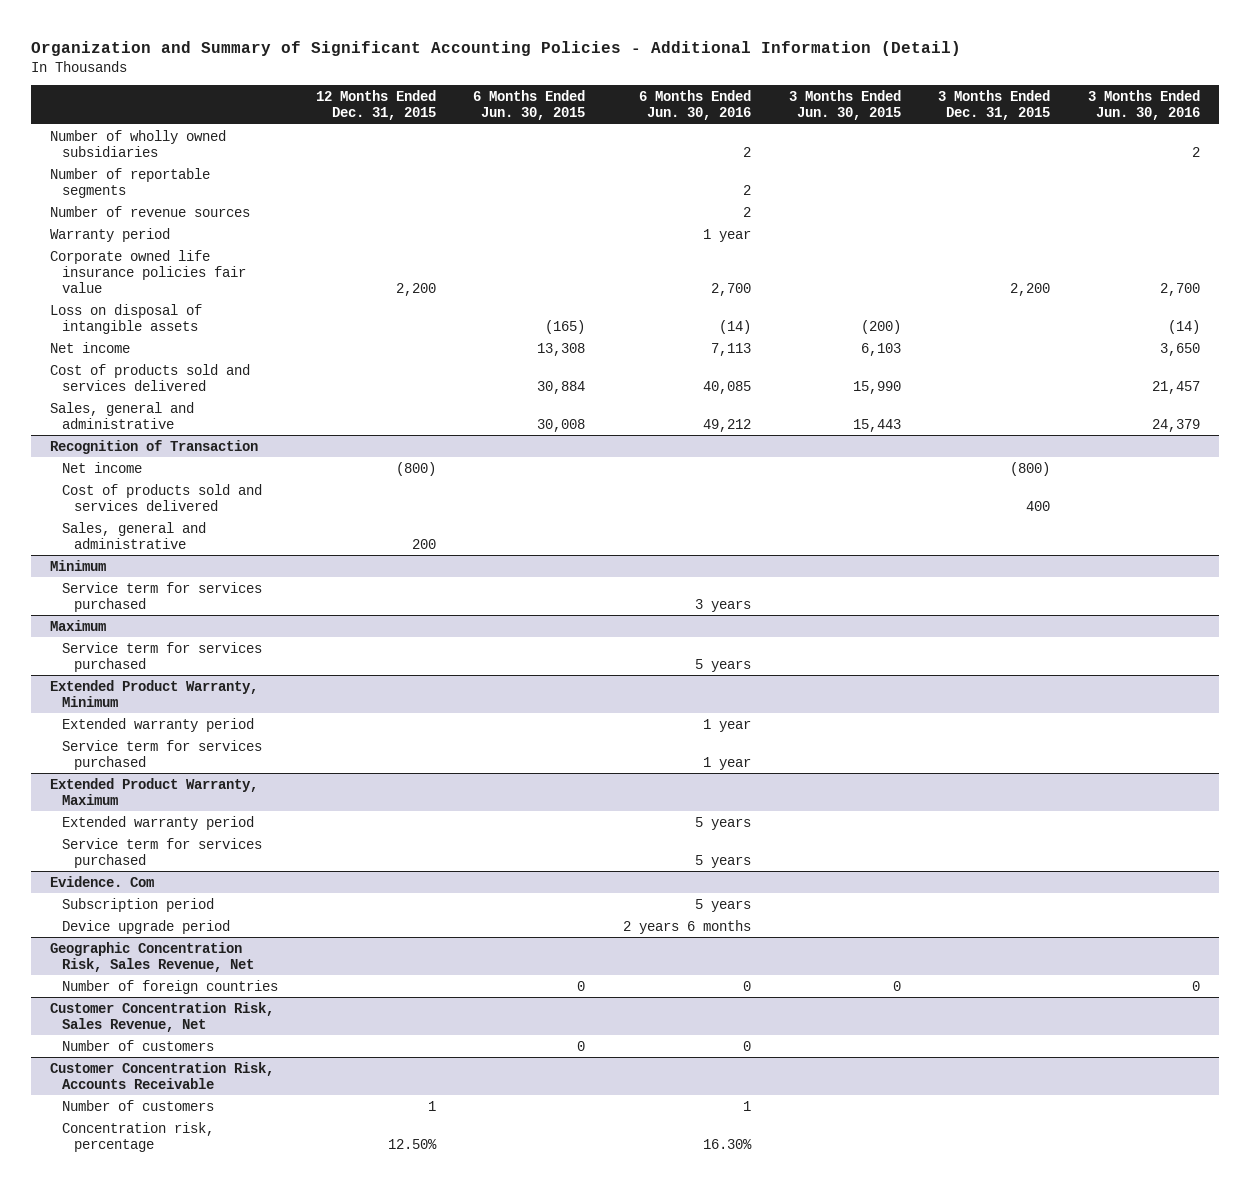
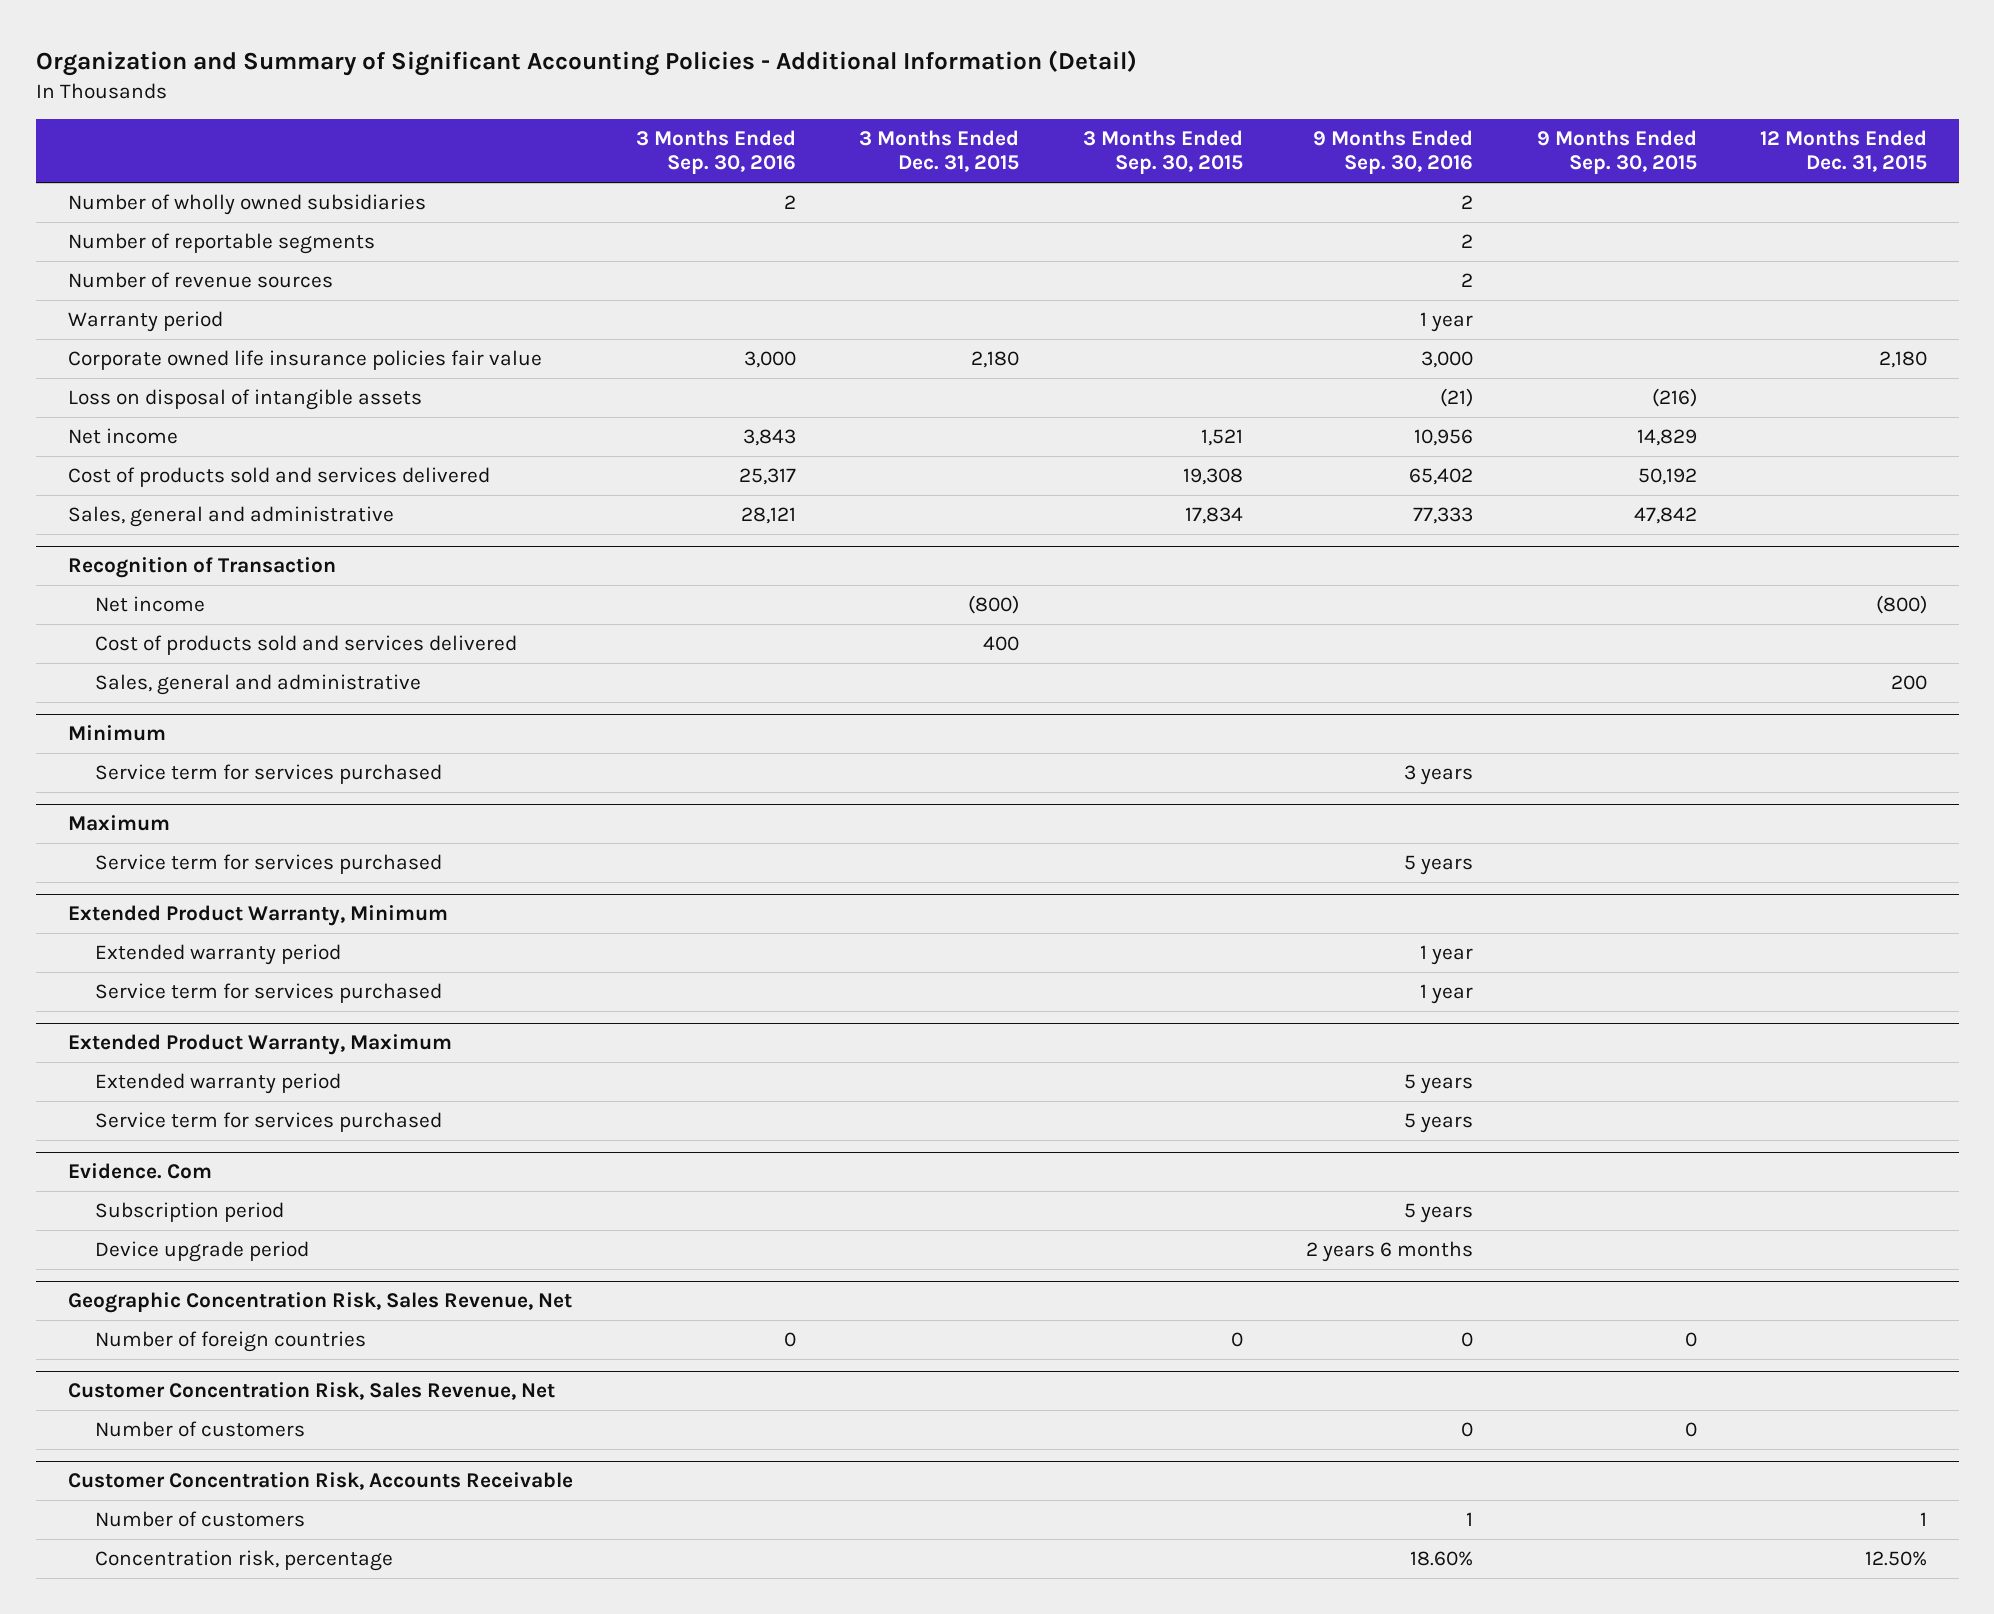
- | 12 Months Ended Dec. 31, 2015 | 6 Months Ended Jun. 30, 2015 | 6 Months Ended Jun. 30, 2016 | 3 Months Ended Jun. 30, 2015 | 3 Months Ended Dec. 31, 2015 | 3 Months Ended Jun. 30, 2016
+ | 3 Months Ended Sep. 30, 2016 | 3 Months Ended Dec. 31, 2015 | 3 Months Ended Sep. 30, 2015 | 9 Months Ended Sep. 30, 2016 | 9 Months Ended Sep. 30, 2015 | 12 Months Ended Dec. 31, 2015
- Corporate owned life insurance policies fair value | 2,200 | | 2,700 | | 2,200 | 2,700
+ Corporate owned life insurance policies fair value | 3,000 | 2,180 | | 3,000 | | 2,180

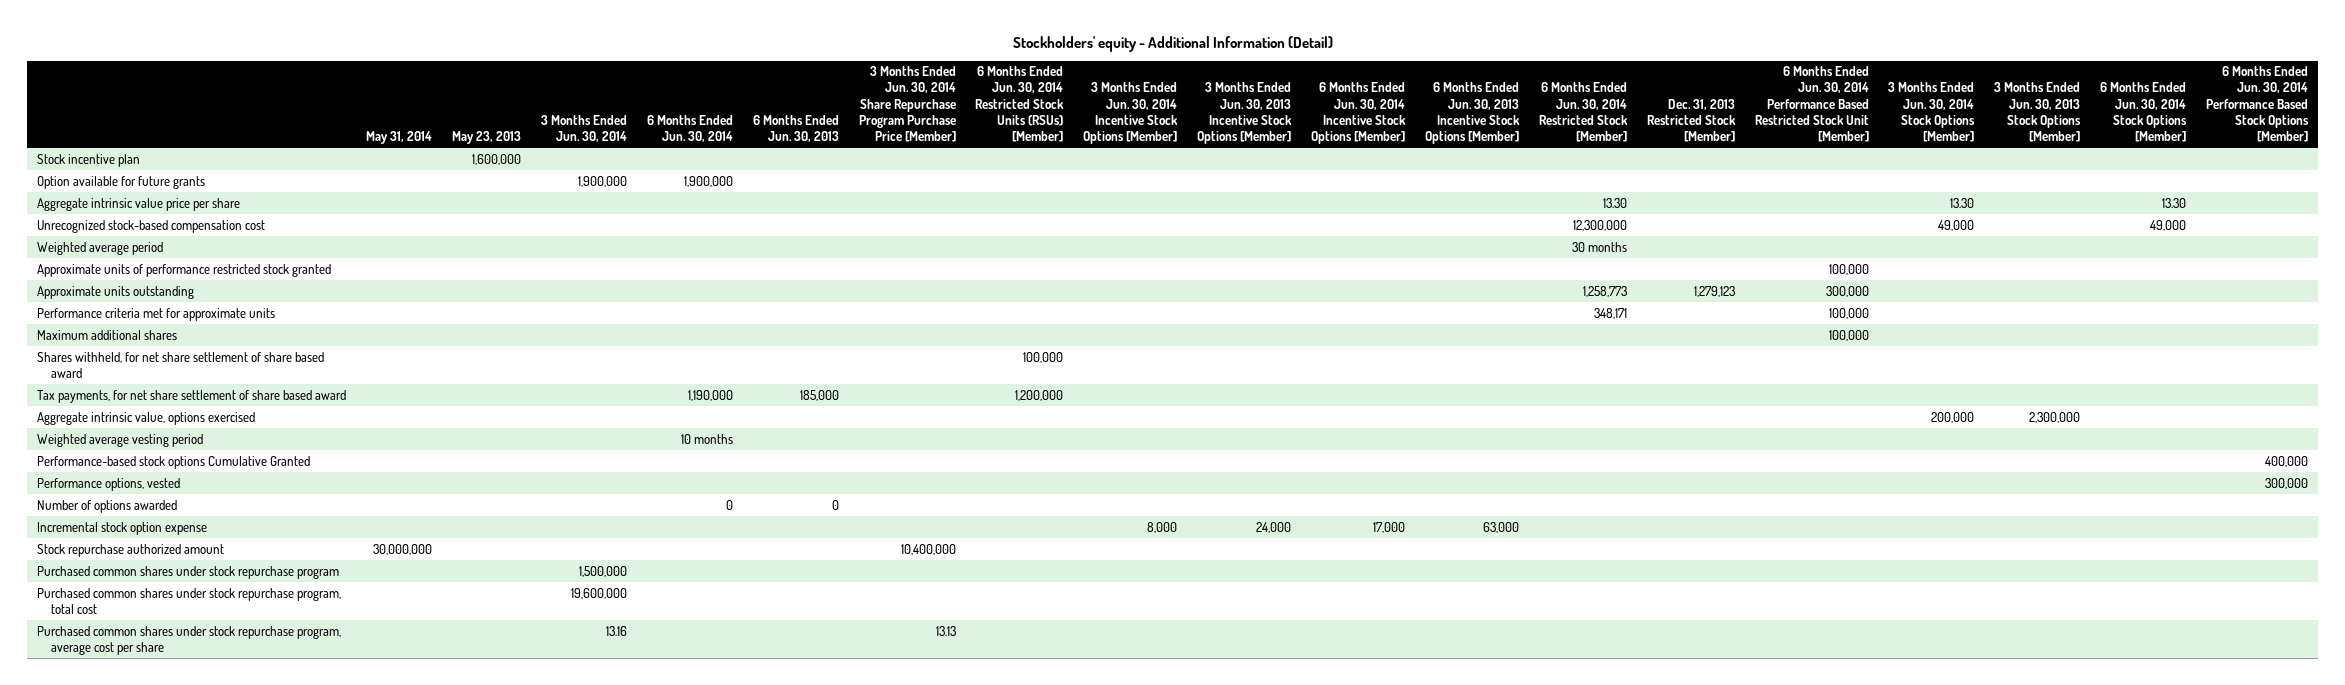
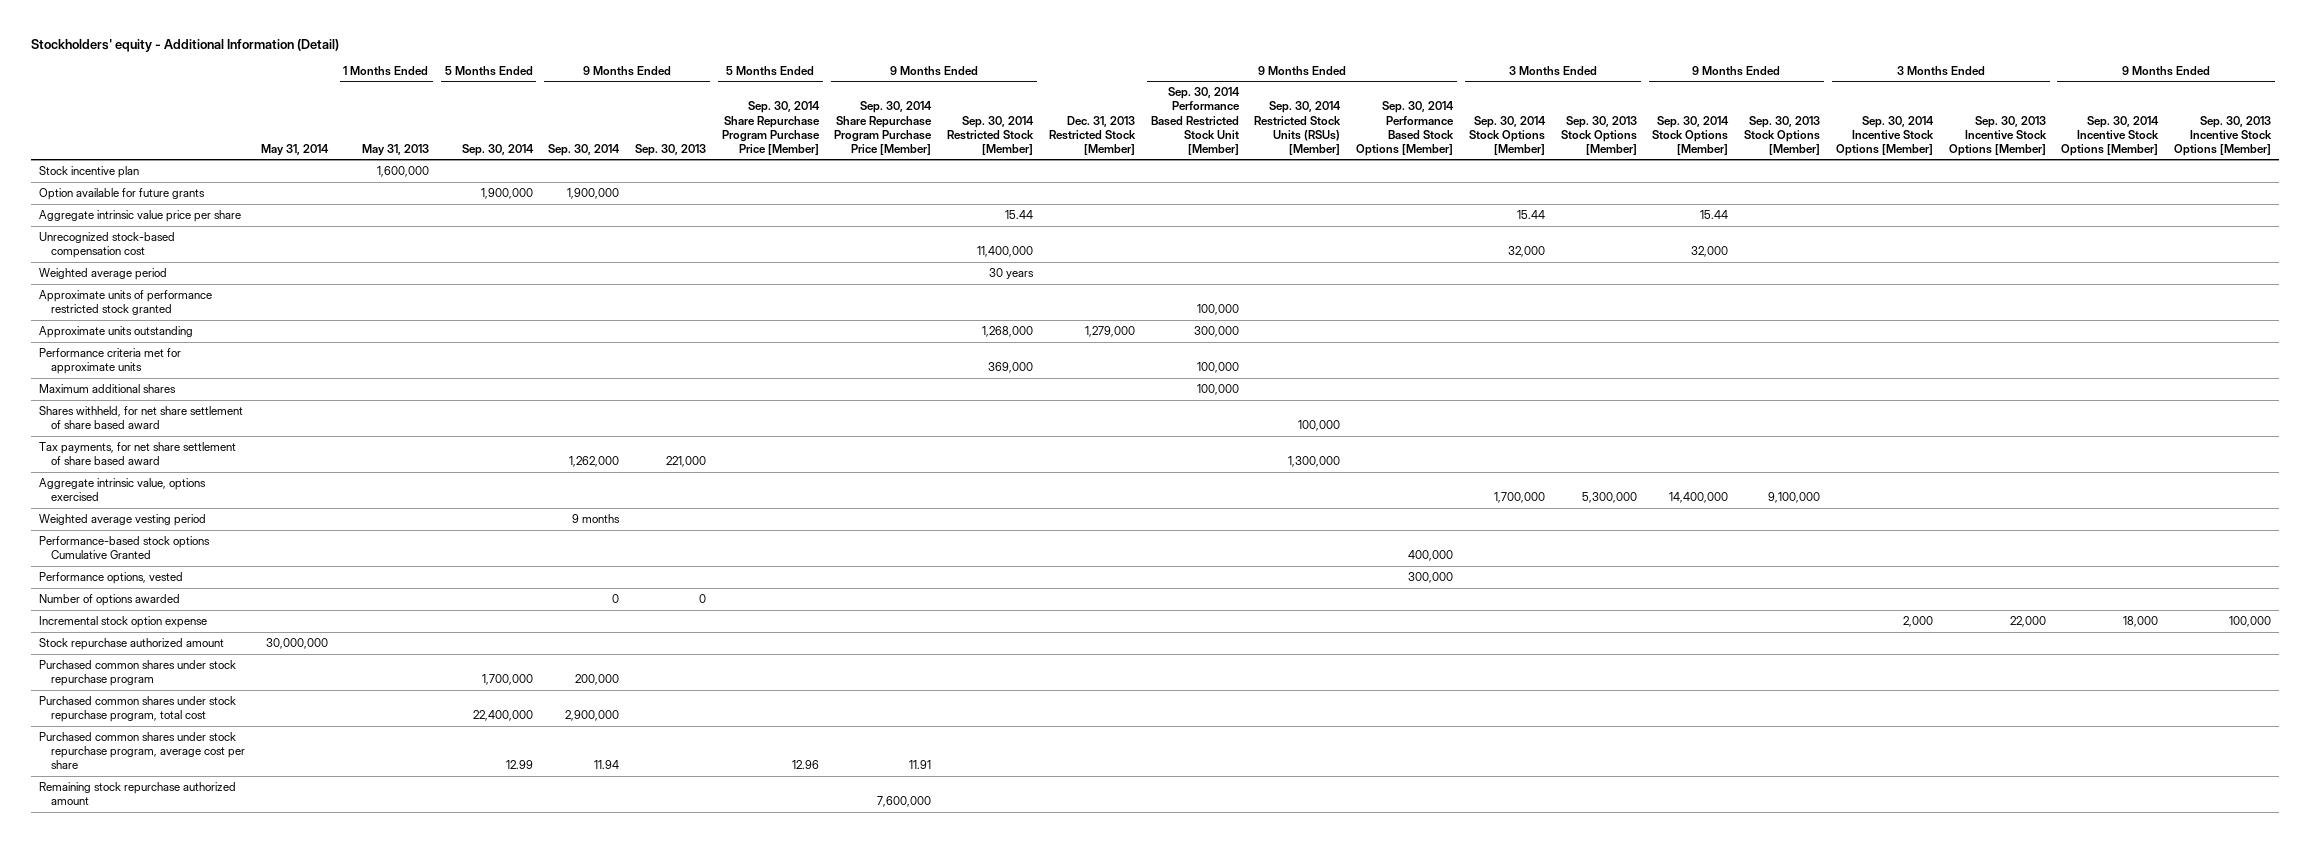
- | May 31, 2014 | May 23, 2013 | 3 Months Ended Jun. 30, 2014 | 6 Months Ended Jun. 30, 2014 | 6 Months Ended Jun. 30, 2013 | 3 Months Ended Jun. 30, 2014 Share Repurchase Program Purchase Price [Member] | 6 Months Ended Jun. 30, 2014 Restricted Stock Units (RSUs) [Member] | 3 Months Ended Jun. 30, 2014 Incentive Stock Options [Member] | 3 Months Ended Jun. 30, 2013 Incentive Stock Options [Member] | 6 Months Ended Jun. 30, 2014 Incentive Stock Options [Member] | 6 Months Ended Jun. 30, 2013 Incentive Stock Options [Member] | 6 Months Ended Jun. 30, 2014 Restricted Stock [Member] | Dec. 31, 2013 Restricted Stock [Member] | 6 Months Ended Jun. 30, 2014 Performance Based Restricted Stock Unit [Member] | 3 Months Ended Jun. 30, 2014 Stock Options [Member] | 3 Months Ended Jun. 30, 2013 Stock Options [Member] | 6 Months Ended Jun. 30, 2014 Stock Options [Member] | 6 Months Ended Jun. 30, 2014 Performance Based Stock Options [Member]
+ | May 31, 2014 | 1 Months Ended May 31, 2013 | 5 Months Ended Sep. 30, 2014 | 9 Months Ended Sep. 30, 2014 | 9 Months Ended Sep. 30, 2013 | 5 Months Ended Sep. 30, 2014 Share Repurchase Program Purchase Price [Member] | 9 Months Ended Sep. 30, 2014 Share Repurchase Program Purchase Price [Member] | 9 Months Ended Sep. 30, 2014 Restricted Stock [Member] | Dec. 31, 2013 Restricted Stock [Member] | 9 Months Ended Sep. 30, 2014 Performance Based Restricted Stock Unit [Member] | 9 Months Ended Sep. 30, 2014 Restricted Stock Units (RSUs) [Member] | 9 Months Ended Sep. 30, 2014 Performance Based Stock Options [Member] | 3 Months Ended Sep. 30, 2014 Stock Options [Member] | 3 Months Ended Sep. 30, 2013 Stock Options [Member] | 9 Months Ended Sep. 30, 2014 Stock Options [Member] | 9 Months Ended Sep. 30, 2013 Stock Options [Member] | 3 Months Ended Sep. 30, 2014 Incentive Stock Options [Member] | 3 Months Ended Sep. 30, 2013 Incentive Stock Options [Member] | 9 Months Ended Sep. 30, 2014 Incentive Stock Options [Member] | 9 Months Ended Sep. 30, 2013 Incentive Stock Options [Member]
- Approximate units outstanding | | | | | | | | | | | | 1,258,773 | 1,279,123 | 300,000 | | | |
+ Approximate units outstanding | | | | | | | | 1,268,000 | 1,279,000 | 300,000 | | | | | | | | | |
+ Remaining stock repurchase authorized amount | | | | | | | 7,600,000 | | | | | | | | | | | | |

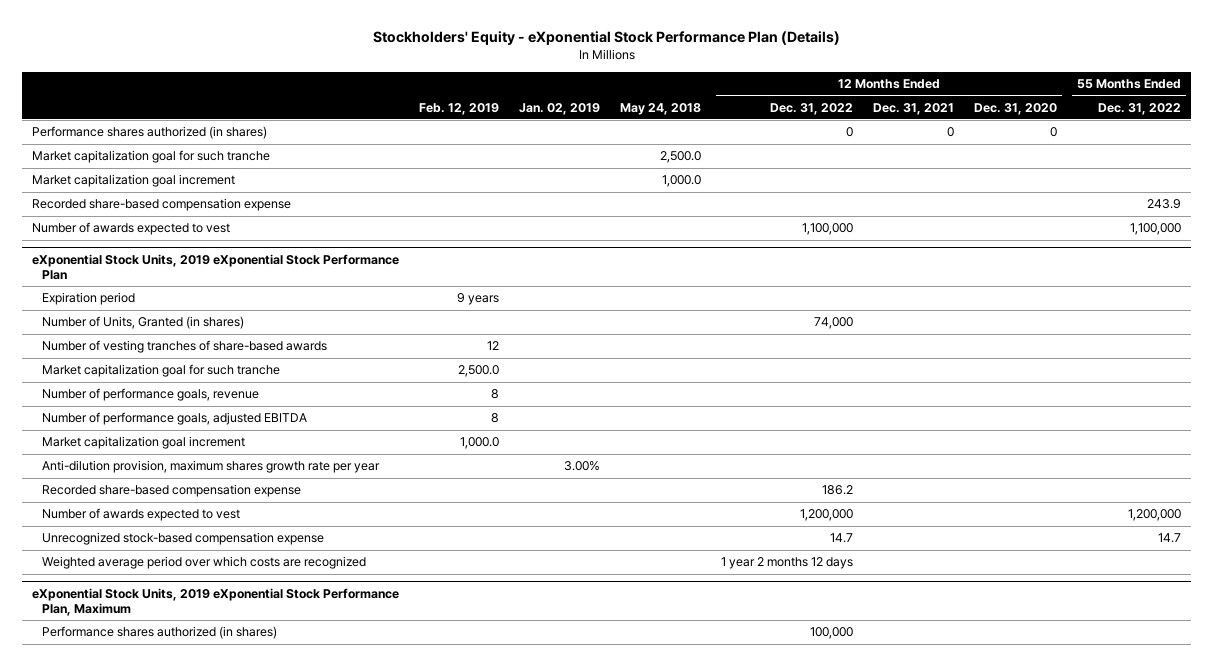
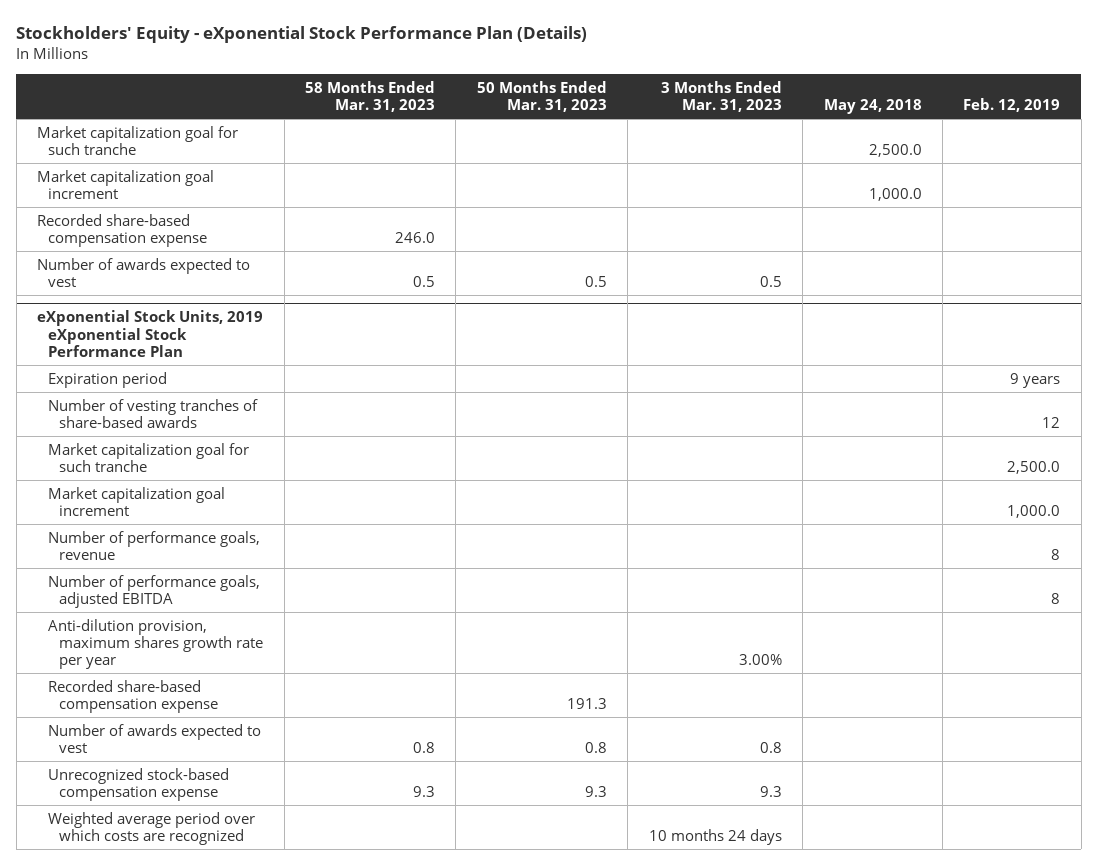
- | Feb. 12, 2019 | Jan. 02, 2019 | May 24, 2018 | 12 Months Ended Dec. 31, 2022 | 12 Months Ended Dec. 31, 2021 | 12 Months Ended Dec. 31, 2020 | 55 Months Ended Dec. 31, 2022
+ | 58 Months Ended Mar. 31, 2023 | 50 Months Ended Mar. 31, 2023 | 3 Months Ended Mar. 31, 2023 | May 24, 2018 | Feb. 12, 2019
- Performance shares authorized (in shares) | | | | 0 | 0 | 0 |
@ eXponential Stock Units, 2019 eXponential Stock Performance Plan
- Number of Units, Granted (in shares) | | | | 74,000 | | |
moved up: Market capitalization goal increment | | | | | 1,000.0
- eXponential Stock Units, 2019 eXponential Stock Performance Plan, Maximum
- Performance shares authorized (in shares) | | | | 100,000 | | |

